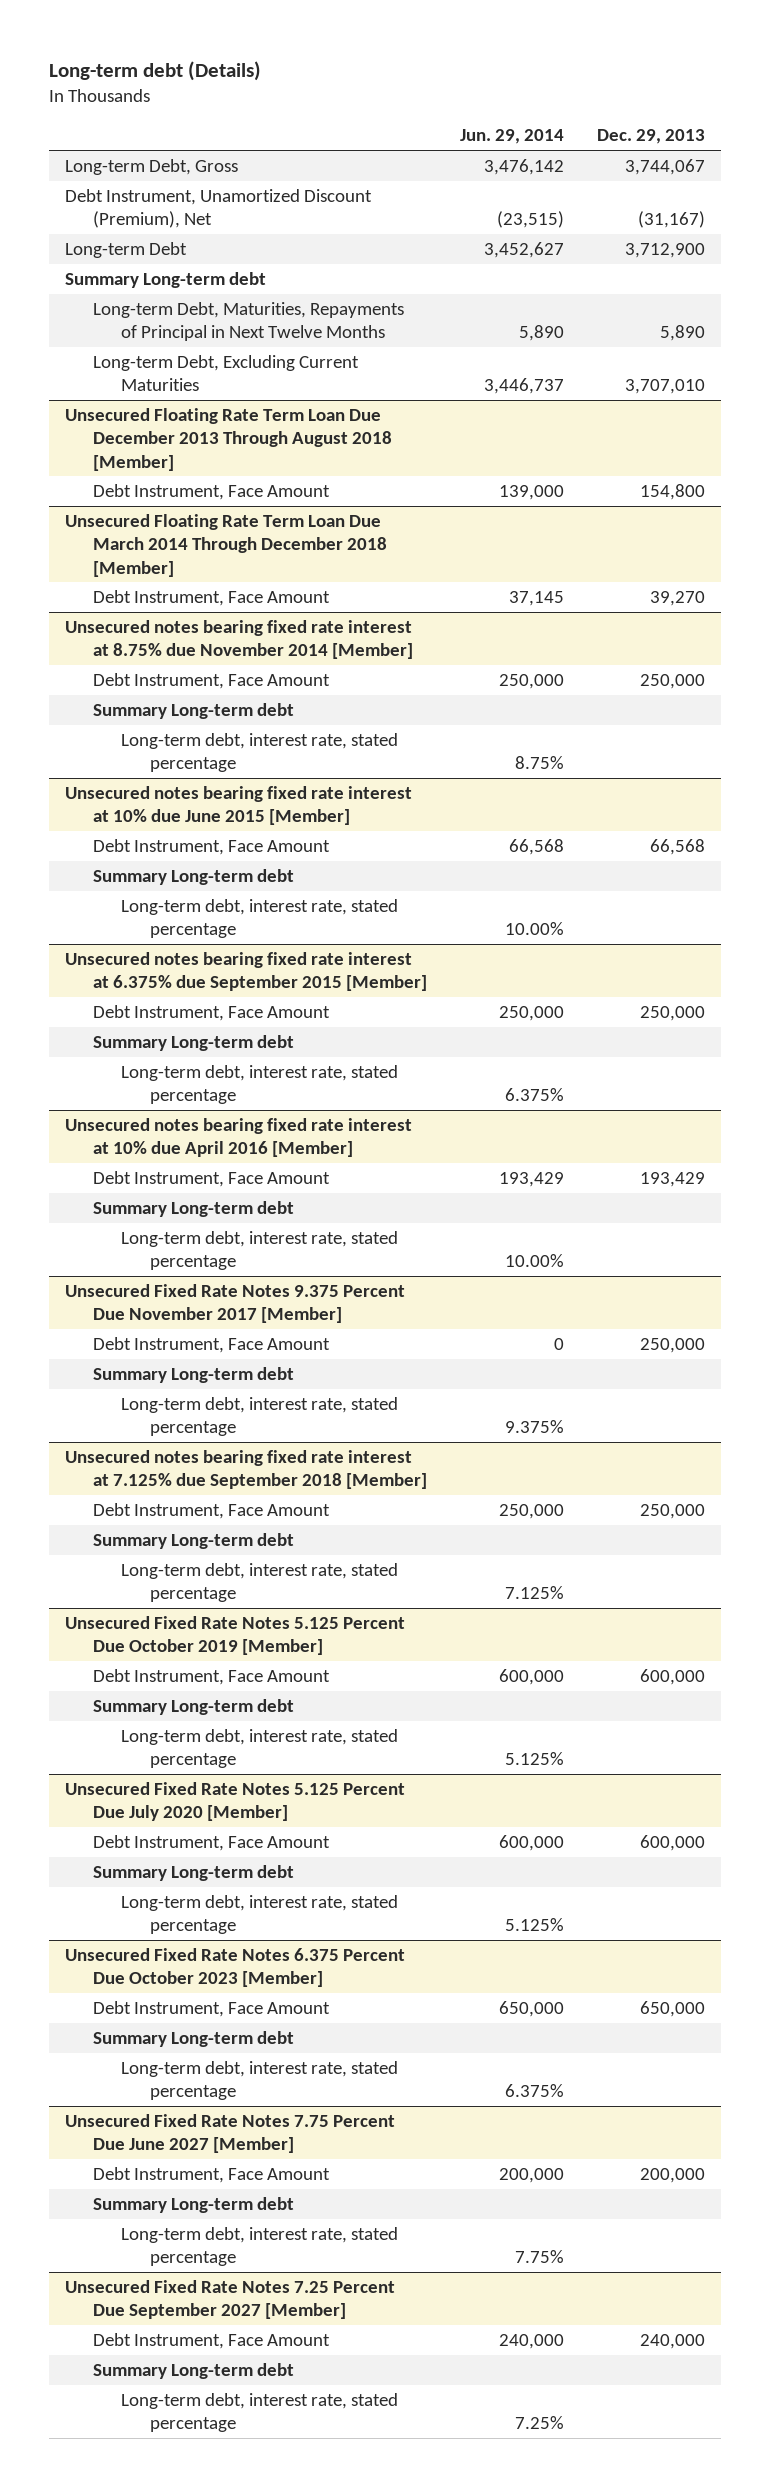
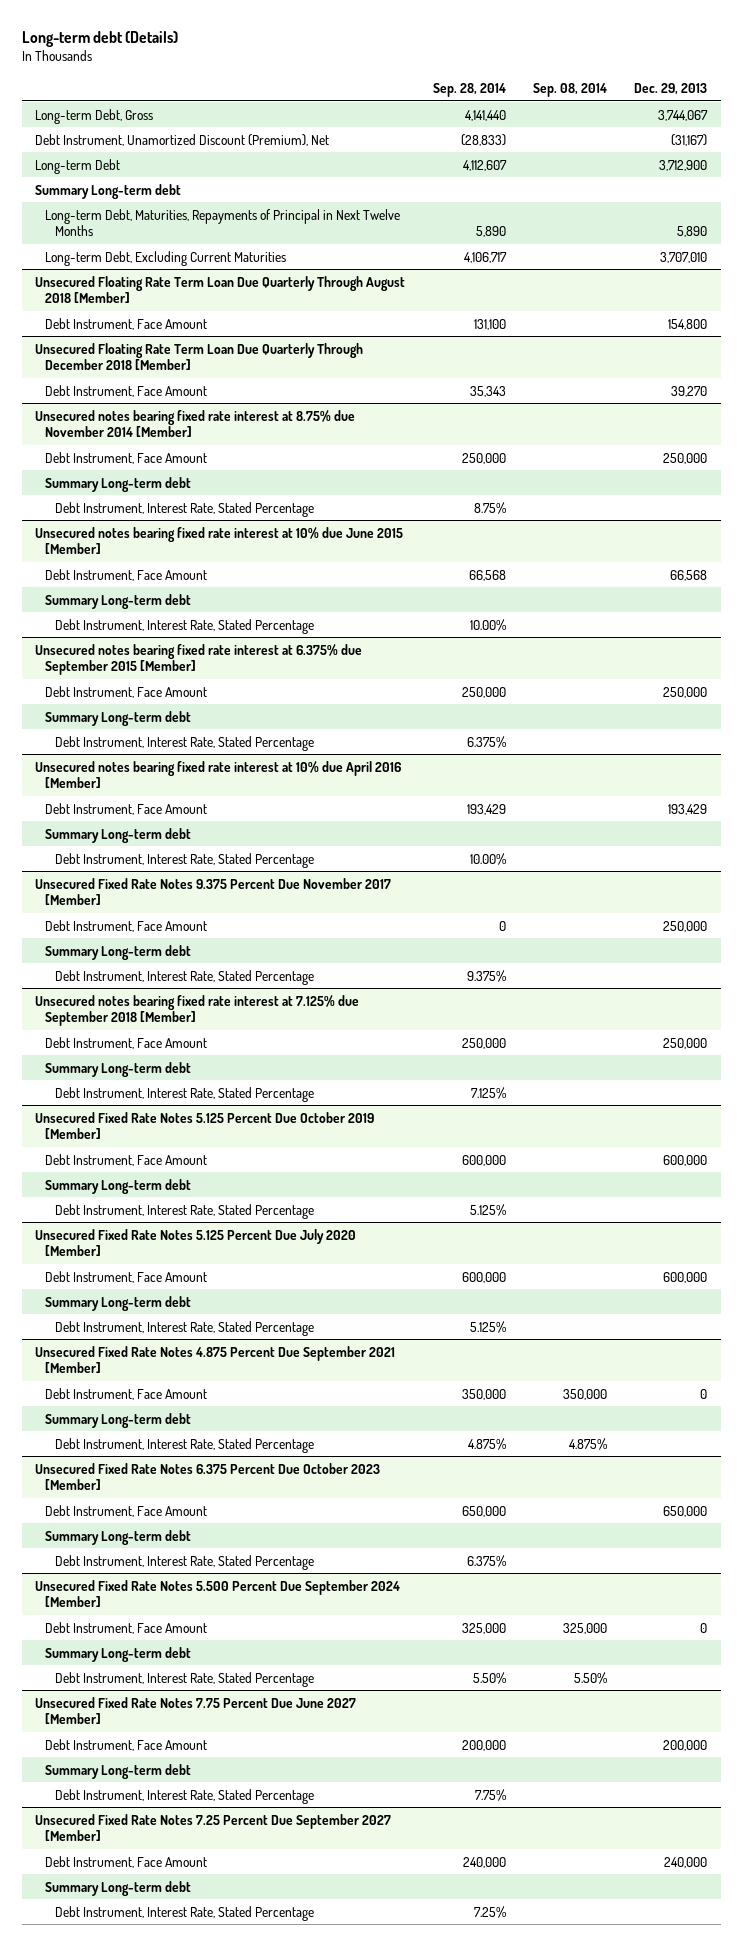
- | Jun. 29, 2014 | Dec. 29, 2013
+ | Sep. 28, 2014 | Sep. 08, 2014 | Dec. 29, 2013
- Unsecured Floating Rate Term Loan Due December 2013 Through August 2018 [Member]
+ Unsecured Floating Rate Term Loan Due Quarterly Through August 2018 [Member]
- Unsecured Floating Rate Term Loan Due March 2014 Through December 2018 [Member]
+ Unsecured Floating Rate Term Loan Due Quarterly Through December 2018 [Member]
@ Unsecured notes bearing fixed rate interest at 8.75% due November 2014 [Member]
- Long-term debt, interest rate, stated percentage | 8.75% |
+ Debt Instrument, Interest Rate, Stated Percentage | 8.75% | |
@ Unsecured notes bearing fixed rate interest at 10% due June 2015 [Member]
- Long-term debt, interest rate, stated percentage | 10.00% |
+ Debt Instrument, Interest Rate, Stated Percentage | 10.00% | |
@ Unsecured notes bearing fixed rate interest at 6.375% due September 2015 [Member]
- Long-term debt, interest rate, stated percentage | 6.375% |
+ Debt Instrument, Interest Rate, Stated Percentage | 6.375% | |
@ Unsecured notes bearing fixed rate interest at 10% due April 2016 [Member]
- Long-term debt, interest rate, stated percentage | 10.00% |
+ Debt Instrument, Interest Rate, Stated Percentage | 10.00% | |
@ Unsecured Fixed Rate Notes 9.375 Percent Due November 2017 [Member]
- Long-term debt, interest rate, stated percentage | 9.375% |
+ Debt Instrument, Interest Rate, Stated Percentage | 9.375% | |
@ Unsecured notes bearing fixed rate interest at 7.125% due September 2018 [Member]
- Long-term debt, interest rate, stated percentage | 7.125% |
+ Debt Instrument, Interest Rate, Stated Percentage | 7.125% | |
@ Unsecured Fixed Rate Notes 5.125 Percent Due October 2019 [Member]
- Long-term debt, interest rate, stated percentage | 5.125% |
+ Debt Instrument, Interest Rate, Stated Percentage | 5.125% | |
@ Unsecured Fixed Rate Notes 5.125 Percent Due July 2020 [Member]
- Long-term debt, interest rate, stated percentage | 5.125% |
+ Debt Instrument, Interest Rate, Stated Percentage | 5.125% | |
+ Unsecured Fixed Rate Notes 4.875 Percent Due September 2021 [Member]
+ Debt Instrument, Face Amount | 350,000 | 350,000 | 0
+ Summary Long-term debt
+ Debt Instrument, Interest Rate, Stated Percentage | 4.875% | 4.875% |
@ Unsecured Fixed Rate Notes 6.375 Percent Due October 2023 [Member]
- Long-term debt, interest rate, stated percentage | 6.375% |
+ Debt Instrument, Interest Rate, Stated Percentage | 6.375% | |
+ Unsecured Fixed Rate Notes 5.500 Percent Due September 2024 [Member]
+ Debt Instrument, Face Amount | 325,000 | 325,000 | 0
+ Summary Long-term debt
+ Debt Instrument, Interest Rate, Stated Percentage | 5.50% | 5.50% |
@ Unsecured Fixed Rate Notes 7.75 Percent Due June 2027 [Member]
- Long-term debt, interest rate, stated percentage | 7.75% |
+ Debt Instrument, Interest Rate, Stated Percentage | 7.75% | |
@ Unsecured Fixed Rate Notes 7.25 Percent Due September 2027 [Member]
- Long-term debt, interest rate, stated percentage | 7.25% |
+ Debt Instrument, Interest Rate, Stated Percentage | 7.25% | |

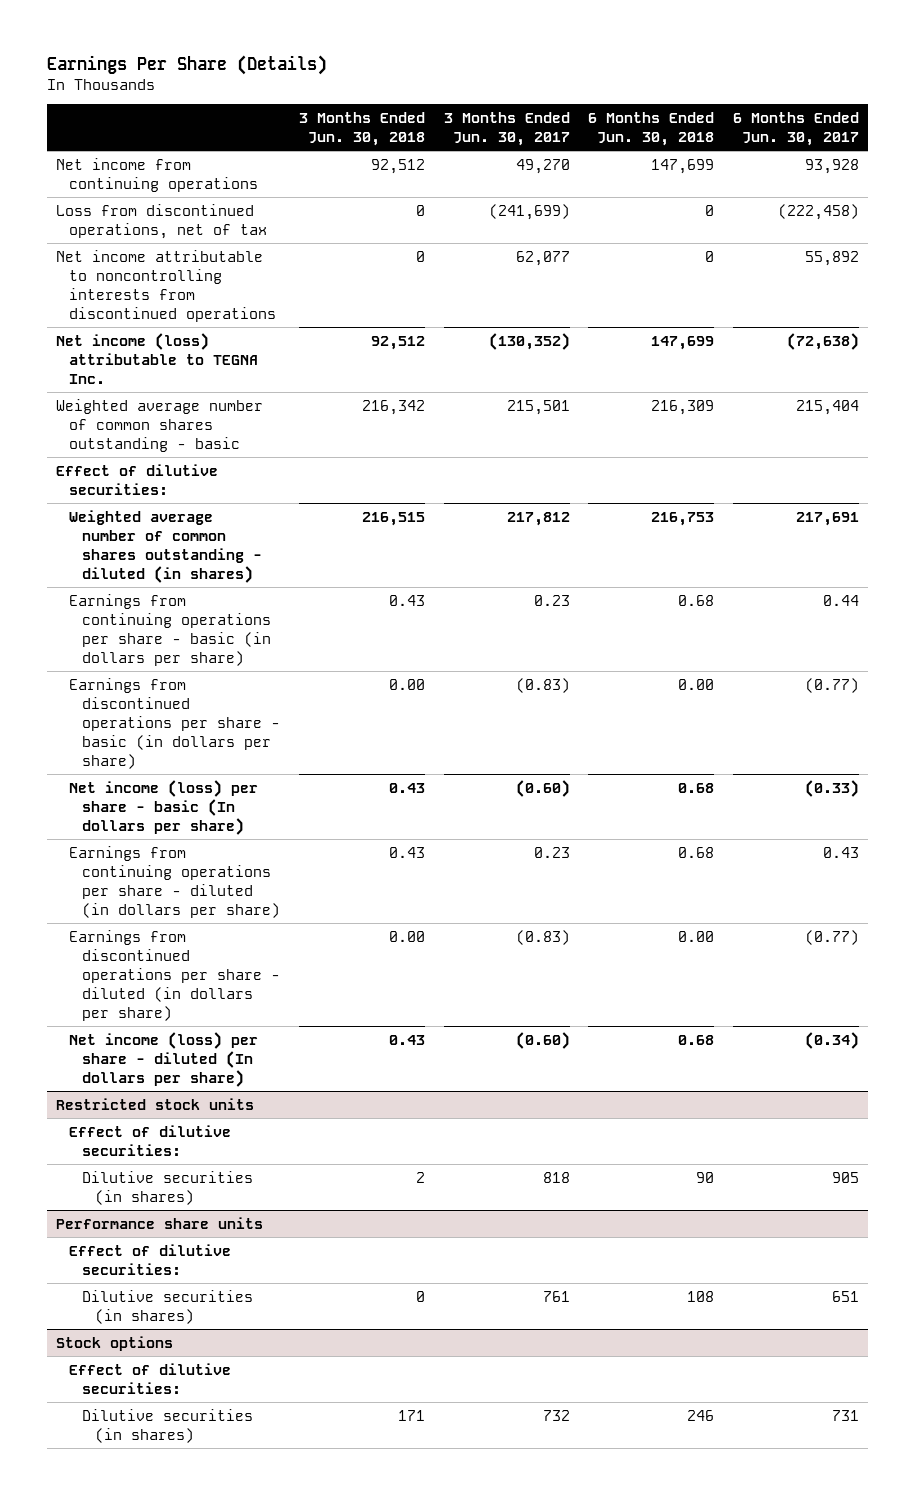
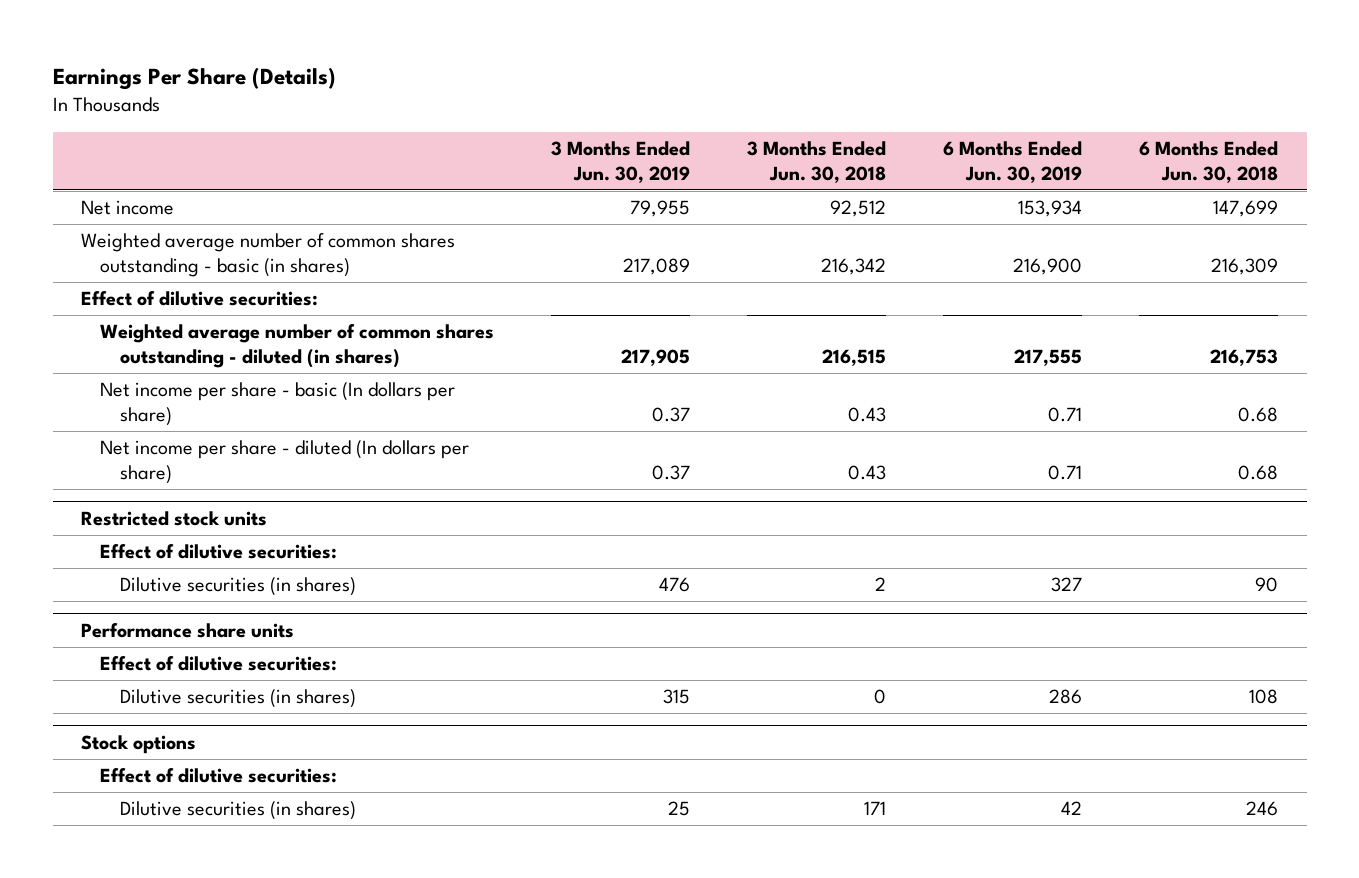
- | 3 Months Ended Jun. 30, 2018 | 3 Months Ended Jun. 30, 2017 | 6 Months Ended Jun. 30, 2018 | 6 Months Ended Jun. 30, 2017
+ | 3 Months Ended Jun. 30, 2019 | 3 Months Ended Jun. 30, 2018 | 6 Months Ended Jun. 30, 2019 | 6 Months Ended Jun. 30, 2018
- Net income from continuing operations | 92,512 | 49,270 | 147,699 | 93,928
- Loss from discontinued operations, net of tax | 0 | (241,699) | 0 | (222,458)
- Net income attributable to noncontrolling interests from discontinued operations | 0 | 62,077 | 0 | 55,892
- Net income (loss) attributable to TEGNA Inc. | 92,512 | (130,352) | 147,699 | (72,638)
- Weighted average number of common shares outstanding - basic | 216,342 | 215,501 | 216,309 | 215,404
+ Net income | 79,955 | 92,512 | 153,934 | 147,699
+ Weighted average number of common shares outstanding - basic (in shares) | 217,089 | 216,342 | 216,900 | 216,309
- Earnings from continuing operations per share - basic (in dollars per share) | 0.43 | 0.23 | 0.68 | 0.44
- Earnings from discontinued operations per share - basic (in dollars per share) | 0.00 | (0.83) | 0.00 | (0.77)
- Net income (loss) per share - basic (In dollars per share) | 0.43 | (0.60) | 0.68 | (0.33)
- Earnings from continuing operations per share - diluted (in dollars per share) | 0.43 | 0.23 | 0.68 | 0.43
- Earnings from discontinued operations per share - diluted (in dollars per share) | 0.00 | (0.83) | 0.00 | (0.77)
- Net income (loss) per share - diluted (In dollars per share) | 0.43 | (0.60) | 0.68 | (0.34)
+ Net income per share - basic (In dollars per share) | 0.37 | 0.43 | 0.71 | 0.68
+ Net income per share - diluted (In dollars per share) | 0.37 | 0.43 | 0.71 | 0.68

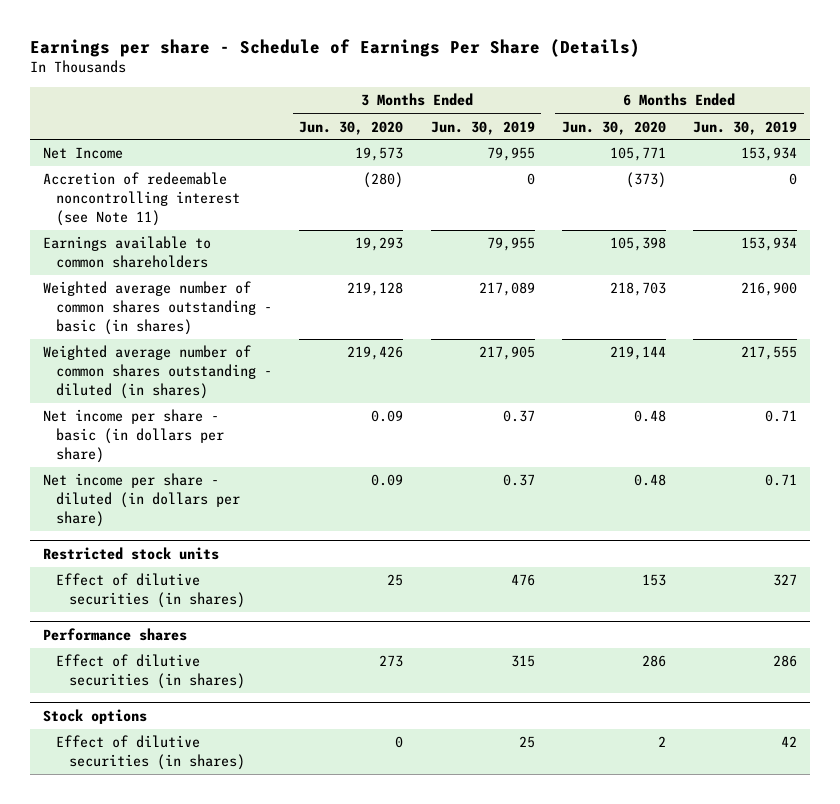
- Earnings Per Share (Details)
+ Earnings per share - Schedule of Earnings Per Share (Details)
- | 3 Months Ended Jun. 30, 2019 | 3 Months Ended Jun. 30, 2018 | 6 Months Ended Jun. 30, 2019 | 6 Months Ended Jun. 30, 2018
+ | 3 Months Ended Jun. 30, 2020 | 3 Months Ended Jun. 30, 2019 | 6 Months Ended Jun. 30, 2020 | 6 Months Ended Jun. 30, 2019
- Net income | 79,955 | 92,512 | 153,934 | 147,699
+ Net Income | 19,573 | 79,955 | 105,771 | 153,934
+ Accretion of redeemable noncontrolling interest (see Note 11) | (280) | 0 | (373) | 0
+ Earnings available to common shareholders | 19,293 | 79,955 | 105,398 | 153,934
- Effect of dilutive securities:
- Net income per share - basic (In dollars per share) | 0.37 | 0.43 | 0.71 | 0.68
- Net income per share - diluted (In dollars per share) | 0.37 | 0.43 | 0.71 | 0.68
+ Net income per share - basic (in dollars per share) | 0.09 | 0.37 | 0.48 | 0.71
+ Net income per share - diluted (in dollars per share) | 0.09 | 0.37 | 0.48 | 0.71
@ Restricted stock units
- Effect of dilutive securities:
- Dilutive securities (in shares) | 476 | 2 | 327 | 90
- Performance share units
- Effect of dilutive securities:
- Dilutive securities (in shares) | 315 | 0 | 286 | 108
@ Restricted stock units
+ Effect of dilutive securities (in shares) | 25 | 476 | 153 | 327
+ Performance shares
+ Effect of dilutive securities (in shares) | 273 | 315 | 286 | 286
@ Stock options
- Effect of dilutive securities:
- Dilutive securities (in shares) | 25 | 171 | 42 | 246
+ Effect of dilutive securities (in shares) | 0 | 25 | 2 | 42

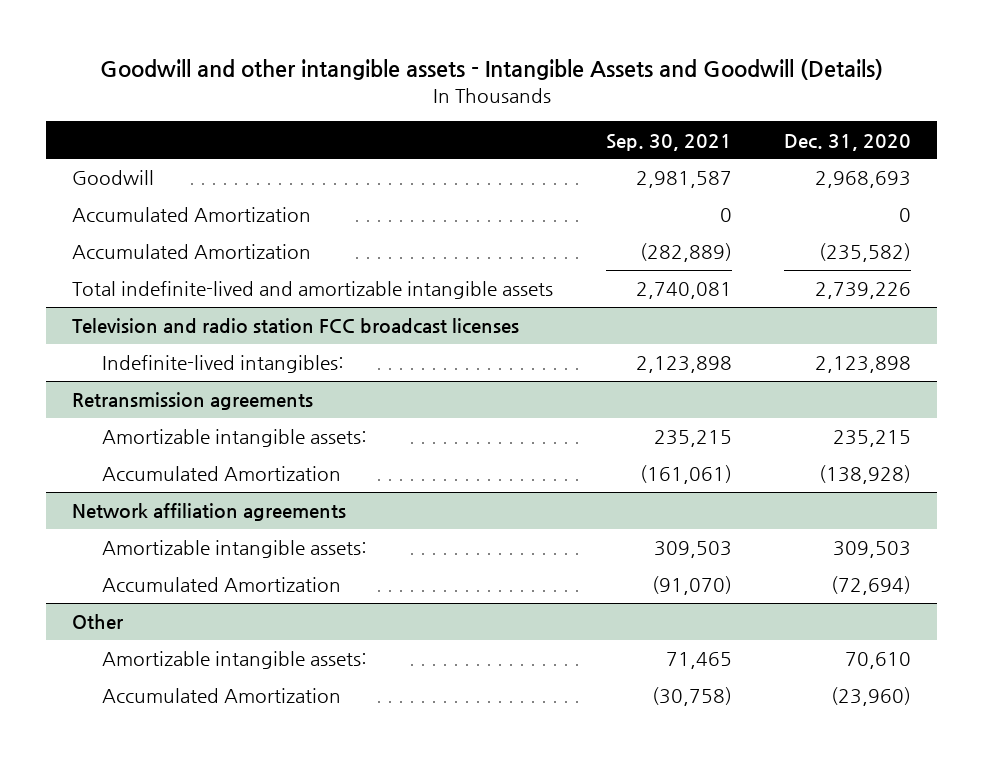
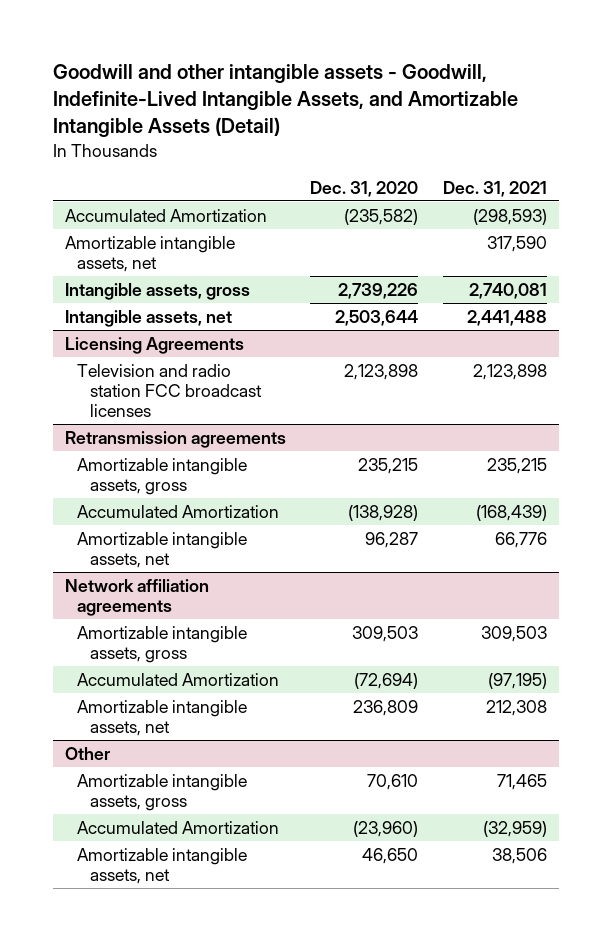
- Goodwill and other intangible assets - Intangible Assets and Goodwill (Details)
+ Goodwill and other intangible assets - Goodwill, Indefinite-Lived Intangible Assets, and Amortizable Intangible Assets (Detail)
- | Sep. 30, 2021 | Dec. 31, 2020
+ | Dec. 31, 2020 | Dec. 31, 2021
- Goodwill | 2,981,587 | 2,968,693
- Accumulated Amortization | 0 | 0
- Total indefinite-lived and amortizable intangible assets | 2,740,081 | 2,739,226
- Television and radio station FCC broadcast licenses
- Indefinite-lived intangibles: | 2,123,898 | 2,123,898
+ Amortizable intangible assets, net | | 317,590
+ Intangible assets, gross | 2,739,226 | 2,740,081
+ Intangible assets, net | 2,503,644 | 2,441,488
+ Licensing Agreements
+ Television and radio station FCC broadcast licenses | 2,123,898 | 2,123,898
@ Retransmission agreements
- Amortizable intangible assets: | 235,215 | 235,215
+ Amortizable intangible assets, gross | 235,215 | 235,215
+ Amortizable intangible assets, net | 96,287 | 66,776
@ Network affiliation agreements
- Amortizable intangible assets: | 309,503 | 309,503
+ Amortizable intangible assets, gross | 309,503 | 309,503
+ Amortizable intangible assets, net | 236,809 | 212,308
@ Other
- Amortizable intangible assets: | 71,465 | 70,610
+ Amortizable intangible assets, gross | 70,610 | 71,465
+ Amortizable intangible assets, net | 46,650 | 38,506

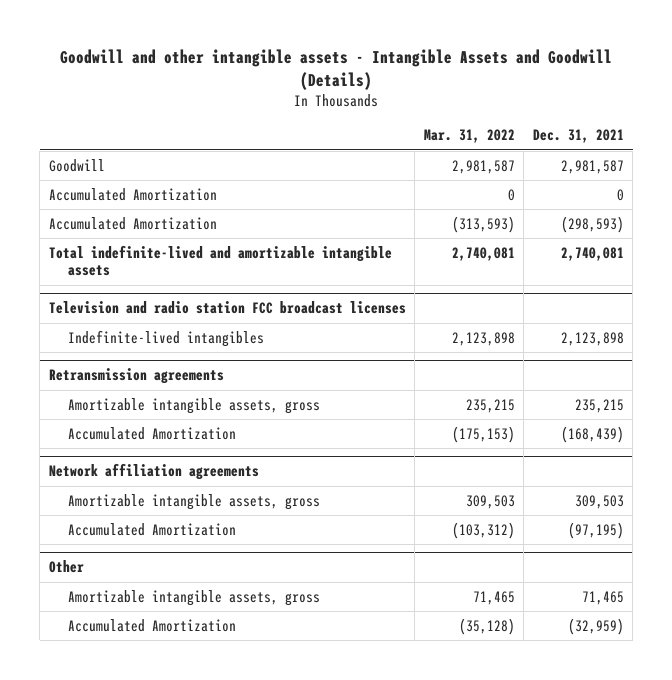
- Goodwill and other intangible assets - Goodwill, Indefinite-Lived Intangible Assets, and Amortizable Intangible Assets (Detail)
+ Goodwill and other intangible assets - Intangible Assets and Goodwill (Details)
- | Dec. 31, 2020 | Dec. 31, 2021
+ | Mar. 31, 2022 | Dec. 31, 2021
+ Goodwill | 2,981,587 | 2,981,587
+ Accumulated Amortization | 0 | 0
- Amortizable intangible assets, net | | 317,590
- Intangible assets, gross | 2,739,226 | 2,740,081
- Intangible assets, net | 2,503,644 | 2,441,488
- Licensing Agreements
- Television and radio station FCC broadcast licenses | 2,123,898 | 2,123,898
+ Total indefinite-lived and amortizable intangible assets | 2,740,081 | 2,740,081
+ Television and radio station FCC broadcast licenses
+ Indefinite-lived intangibles | 2,123,898 | 2,123,898
@ Retransmission agreements
- Amortizable intangible assets, net | 96,287 | 66,776
@ Network affiliation agreements
- Amortizable intangible assets, net | 236,809 | 212,308
@ Other
- Amortizable intangible assets, net | 46,650 | 38,506

